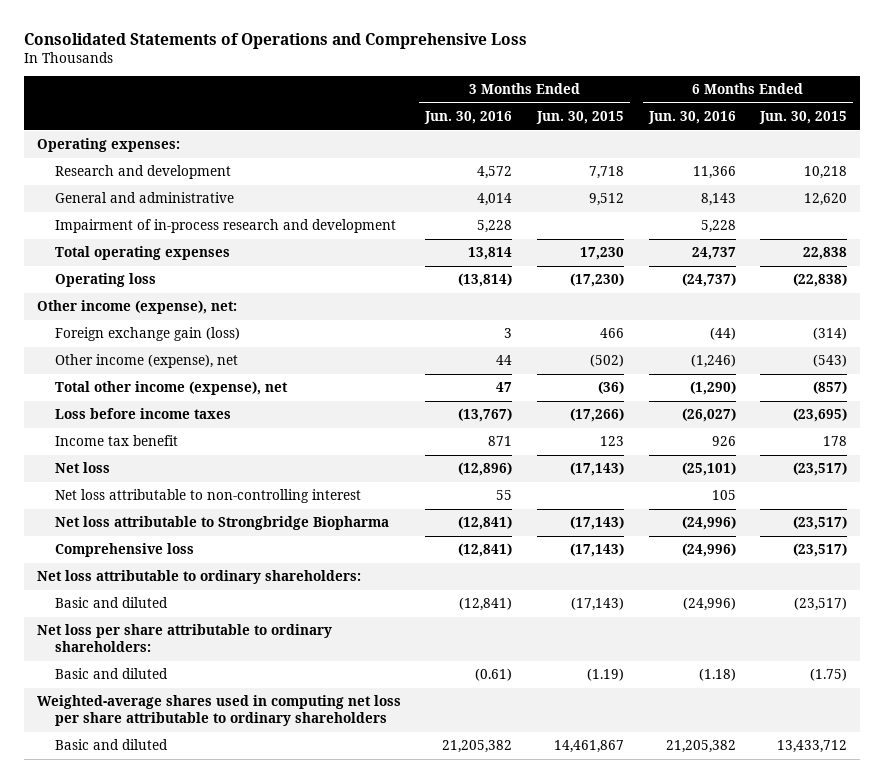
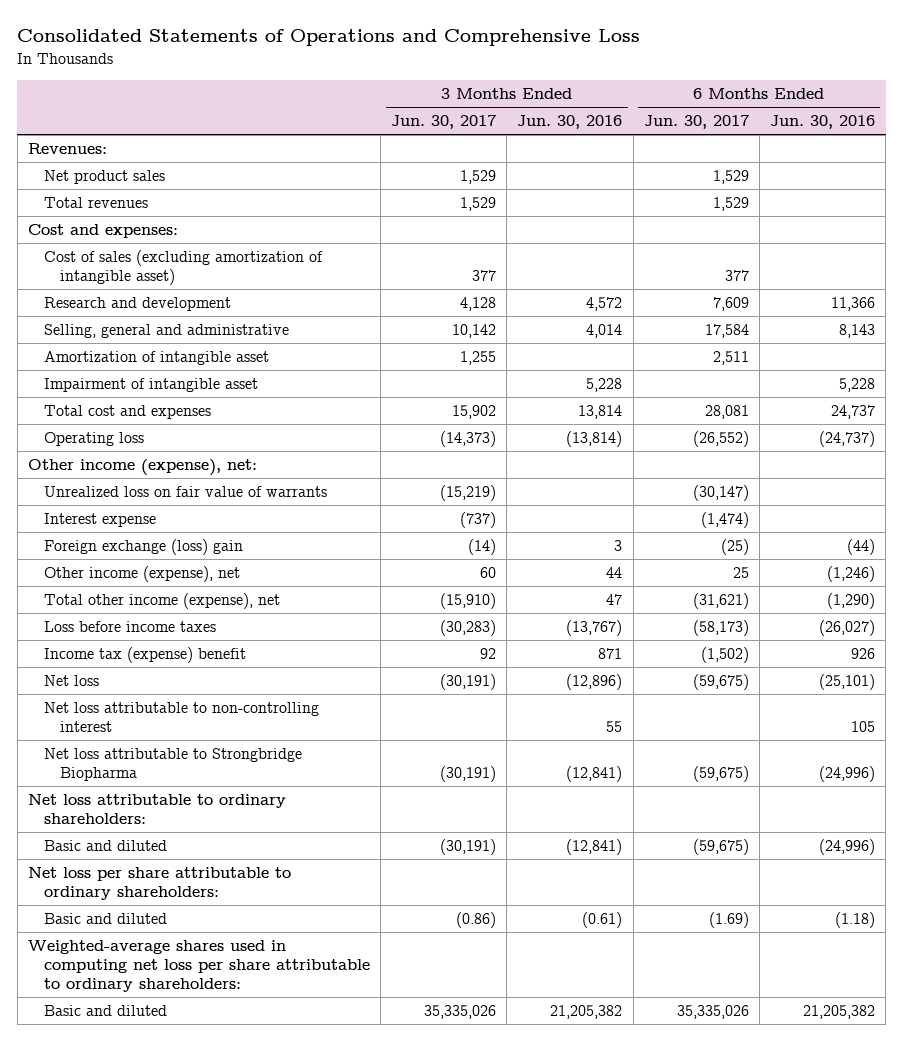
- | 3 Months Ended Jun. 30, 2016 | 3 Months Ended Jun. 30, 2015 | 6 Months Ended Jun. 30, 2016 | 6 Months Ended Jun. 30, 2015
+ | 3 Months Ended Jun. 30, 2017 | 3 Months Ended Jun. 30, 2016 | 6 Months Ended Jun. 30, 2017 | 6 Months Ended Jun. 30, 2016
- Operating expenses:
+ Revenues:
+ Net product sales | 1,529 | | 1,529 |
+ Total revenues | 1,529 | | 1,529 |
+ Cost and expenses:
+ Cost of sales (excluding amortization of intangible asset) | 377 | | 377 |
- General and administrative | 4,014 | 9,512 | 8,143 | 12,620
- Impairment of in-process research and development | 5,228 | | 5,228 |
- Total operating expenses | 13,814 | 17,230 | 24,737 | 22,838
+ Selling, general and administrative | 10,142 | 4,014 | 17,584 | 8,143
+ Amortization of intangible asset | 1,255 | | 2,511 |
+ Impairment of intangible asset | | 5,228 | | 5,228
+ Total cost and expenses | 15,902 | 13,814 | 28,081 | 24,737
- Foreign exchange gain (loss) | 3 | 466 | (44) | (314)
+ Unrealized loss on fair value of warrants | (15,219) | | (30,147) |
+ Interest expense | (737) | | (1,474) |
+ Foreign exchange (loss) gain | (14) | 3 | (25) | (44)
- Income tax benefit | 871 | 123 | 926 | 178
+ Income tax (expense) benefit | 92 | 871 | (1,502) | 926
- Comprehensive loss | (12,841) | (17,143) | (24,996) | (23,517)
- Weighted-average shares used in computing net loss per share attributable to ordinary shareholders
+ Weighted-average shares used in computing net loss per share attributable to ordinary shareholders:

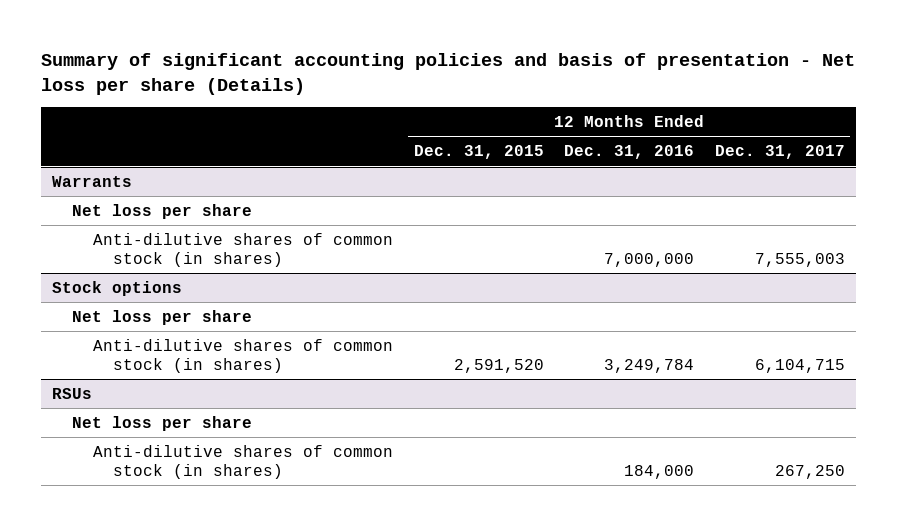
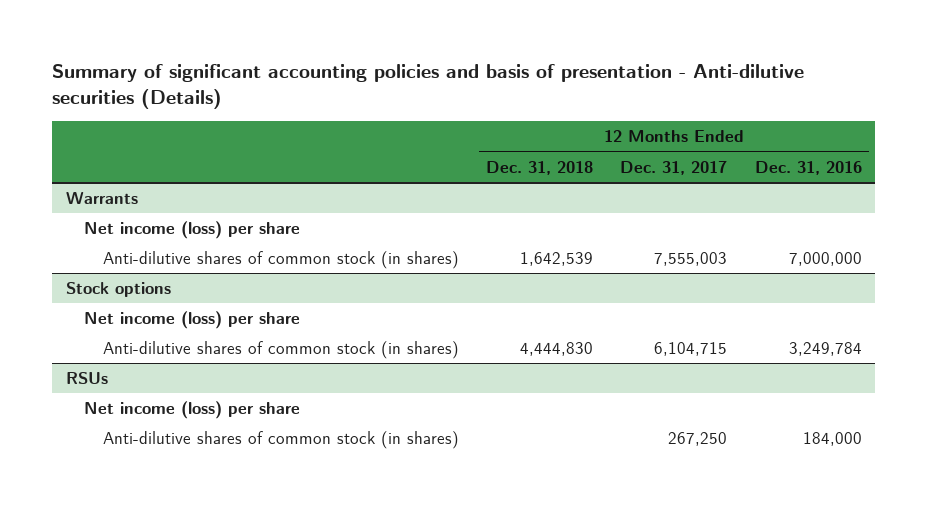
- Summary of significant accounting policies and basis of presentation - Net loss per share (Details)
+ Summary of significant accounting policies and basis of presentation - Anti-dilutive securities (Details)
- | 12 Months Ended Dec. 31, 2015 | 12 Months Ended Dec. 31, 2016 | 12 Months Ended Dec. 31, 2017
+ | 12 Months Ended Dec. 31, 2018 | 12 Months Ended Dec. 31, 2017 | 12 Months Ended Dec. 31, 2016
@ Warrants
- Net loss per share
+ Net income (loss) per share
@ Stock options
- Net loss per share
+ Net income (loss) per share
@ RSUs
- Net loss per share
+ Net income (loss) per share

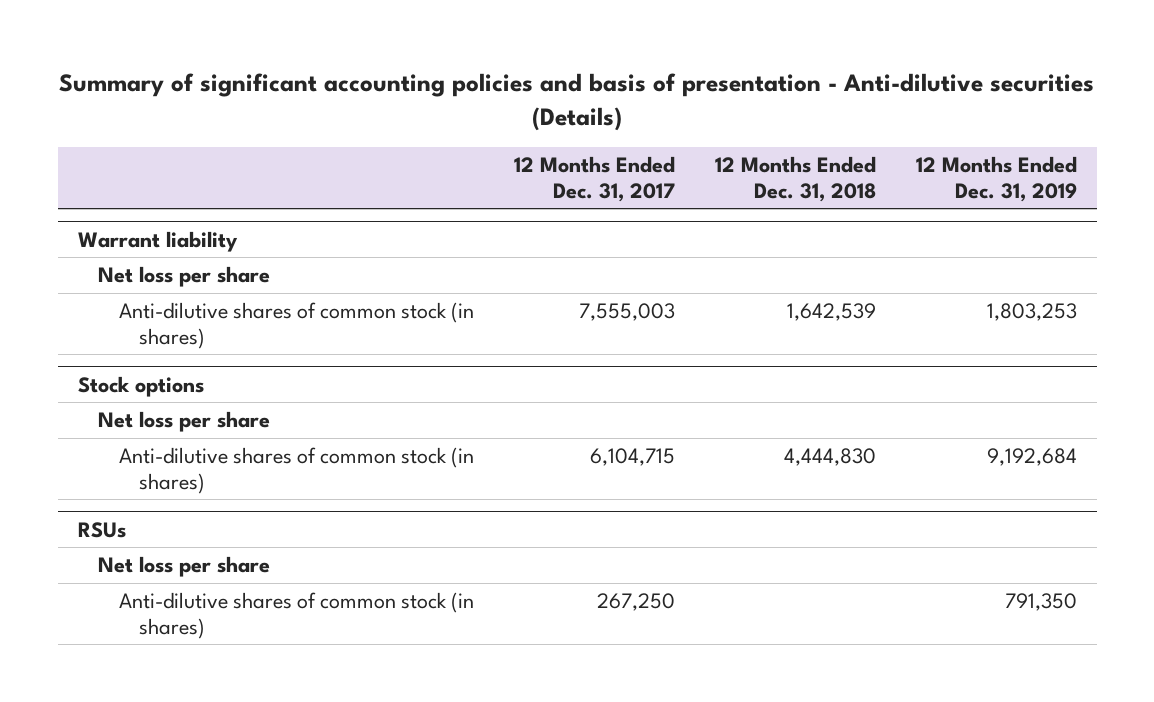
- | 12 Months Ended Dec. 31, 2018 | 12 Months Ended Dec. 31, 2017 | 12 Months Ended Dec. 31, 2016
+ | 12 Months Ended Dec. 31, 2017 | 12 Months Ended Dec. 31, 2018 | 12 Months Ended Dec. 31, 2019
- Warrants
- Net income (loss) per share
+ Warrant liability
+ Net loss per share
@ Stock options
- Net income (loss) per share
+ Net loss per share
@ RSUs
- Net income (loss) per share
+ Net loss per share

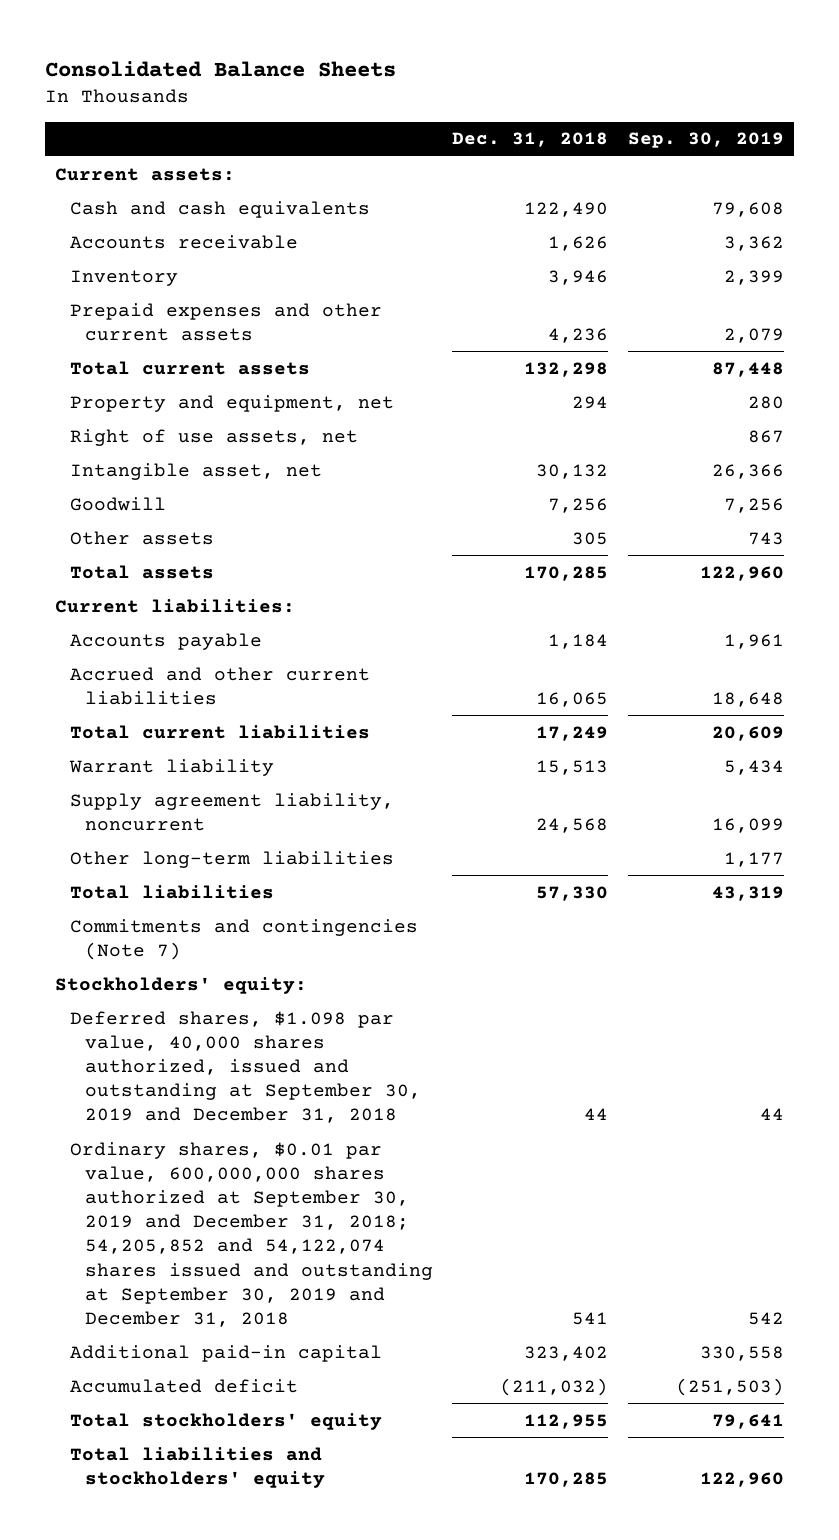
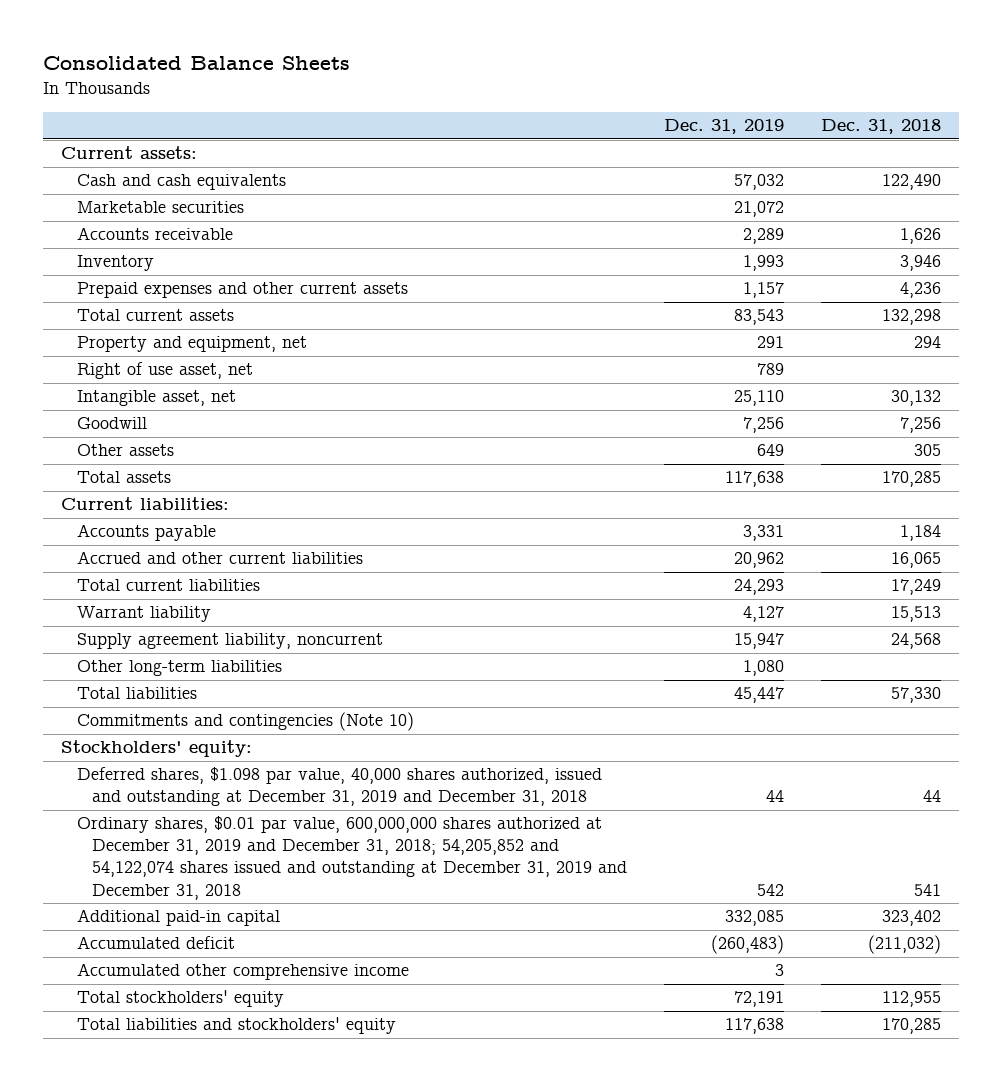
- | Dec. 31, 2018 | Sep. 30, 2019
+ | Dec. 31, 2019 | Dec. 31, 2018
+ Marketable securities | 21,072 |
- Right of use assets, net | | 867
+ Right of use asset, net | 789 |
- Commitments and contingencies (Note 7)
+ Commitments and contingencies (Note 10)
- Deferred shares, $1.098 par value, 40,000 shares authorized, issued and outstanding at September 30, 2019 and December 31, 2018 | 44 | 44
- Ordinary shares, $0.01 par value, 600,000,000 shares authorized at September 30, 2019 and December 31, 2018; 54,205,852 and 54,122,074 shares issued and outstanding at September 30, 2019 and December 31, 2018 | 541 | 542
+ Deferred shares, $1.098 par value, 40,000 shares authorized, issued and outstanding at December 31, 2019 and December 31, 2018 | 44 | 44
+ Ordinary shares, $0.01 par value, 600,000,000 shares authorized at December 31, 2019 and December 31, 2018; 54,205,852 and 54,122,074 shares issued and outstanding at December 31, 2019 and December 31, 2018 | 542 | 541
+ Accumulated other comprehensive income | 3 |

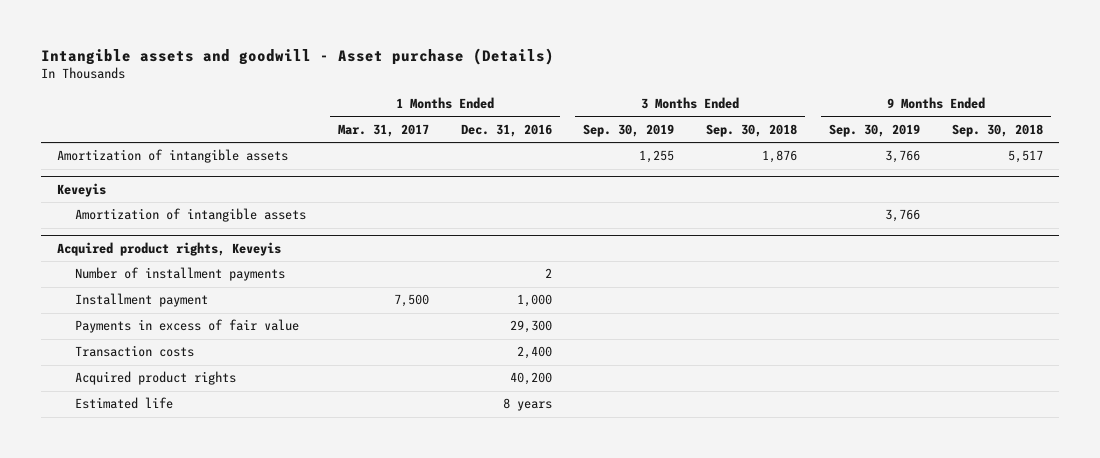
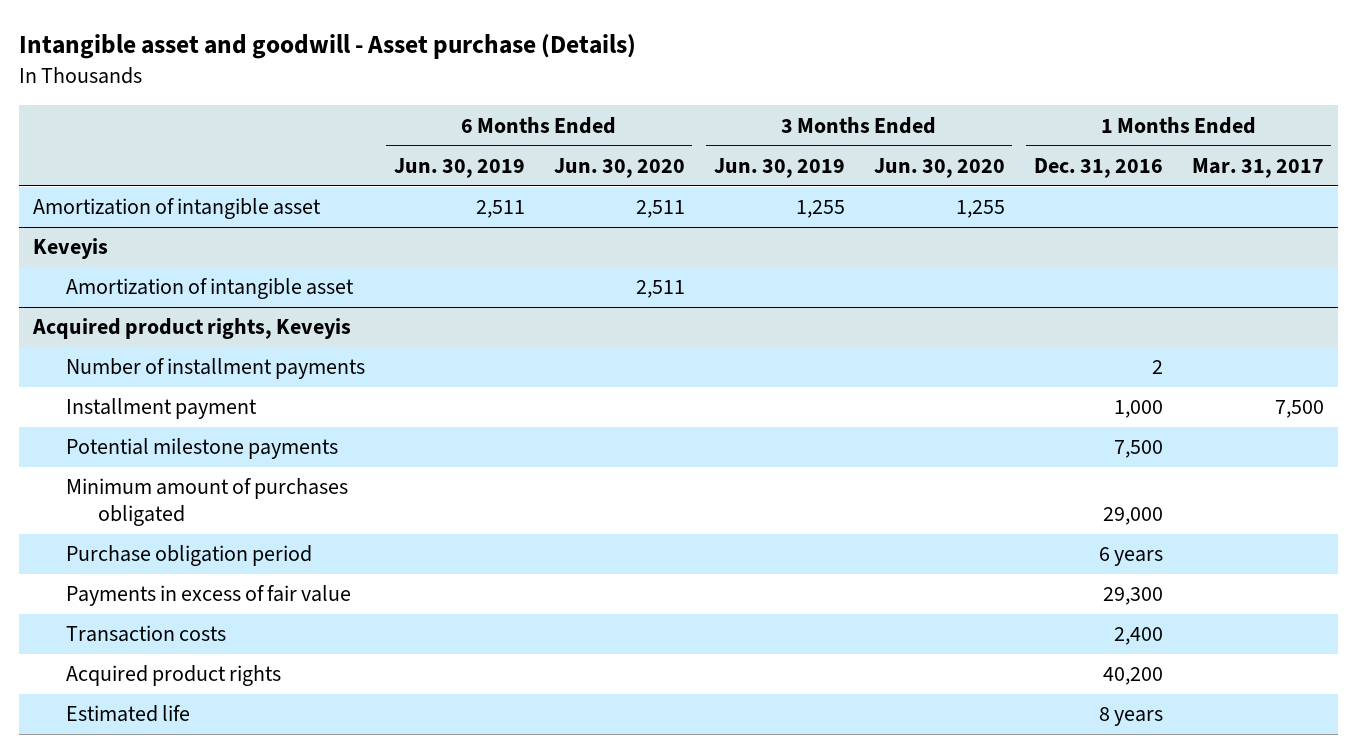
- Intangible assets and goodwill - Asset purchase (Details)
+ Intangible asset and goodwill - Asset purchase (Details)
- | 1 Months Ended Mar. 31, 2017 | 1 Months Ended Dec. 31, 2016 | 3 Months Ended Sep. 30, 2019 | 3 Months Ended Sep. 30, 2018 | 9 Months Ended Sep. 30, 2019 | 9 Months Ended Sep. 30, 2018
+ | 6 Months Ended Jun. 30, 2019 | 6 Months Ended Jun. 30, 2020 | 3 Months Ended Jun. 30, 2019 | 3 Months Ended Jun. 30, 2020 | 1 Months Ended Dec. 31, 2016 | 1 Months Ended Mar. 31, 2017
- Amortization of intangible assets | | | 1,255 | 1,876 | 3,766 | 5,517
+ Amortization of intangible asset | 2,511 | 2,511 | 1,255 | 1,255 | |
@ Keveyis
- Amortization of intangible assets | | | | | 3,766 |
+ Amortization of intangible asset | | 2,511 | | | |
@ Acquired product rights, Keveyis
+ Potential milestone payments | | | | | 7,500 |
+ Minimum amount of purchases obligated | | | | | 29,000 |
+ Purchase obligation period | | | | | 6 years |

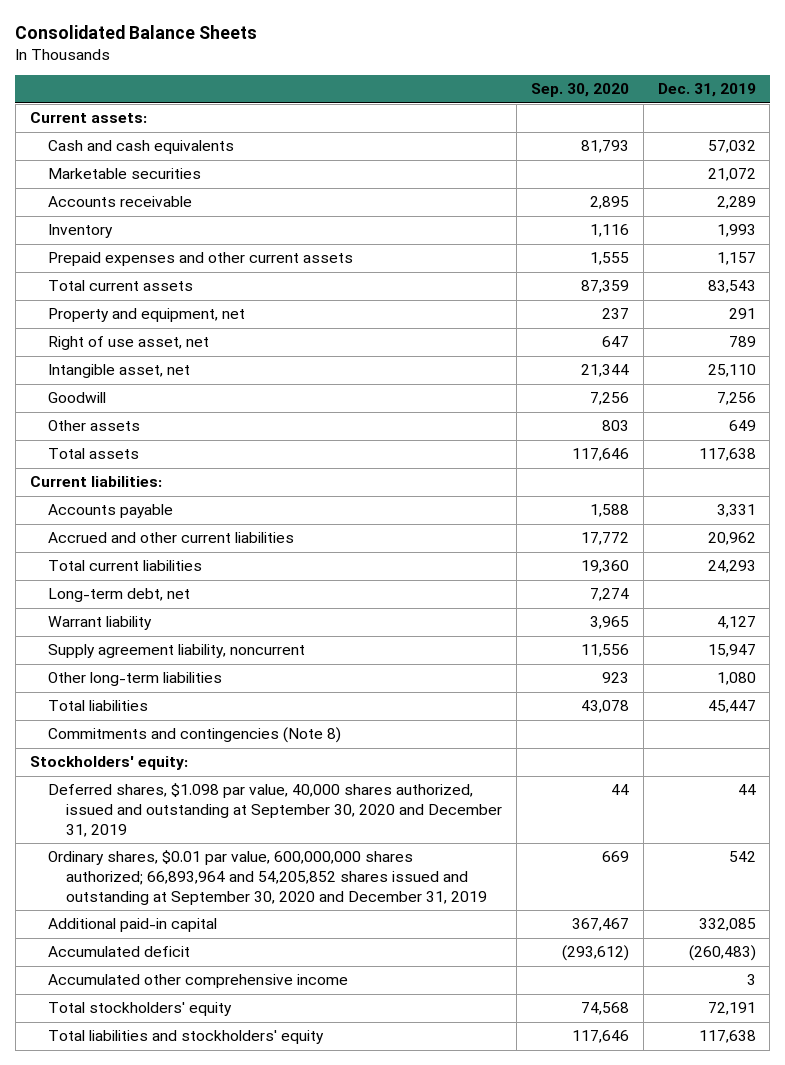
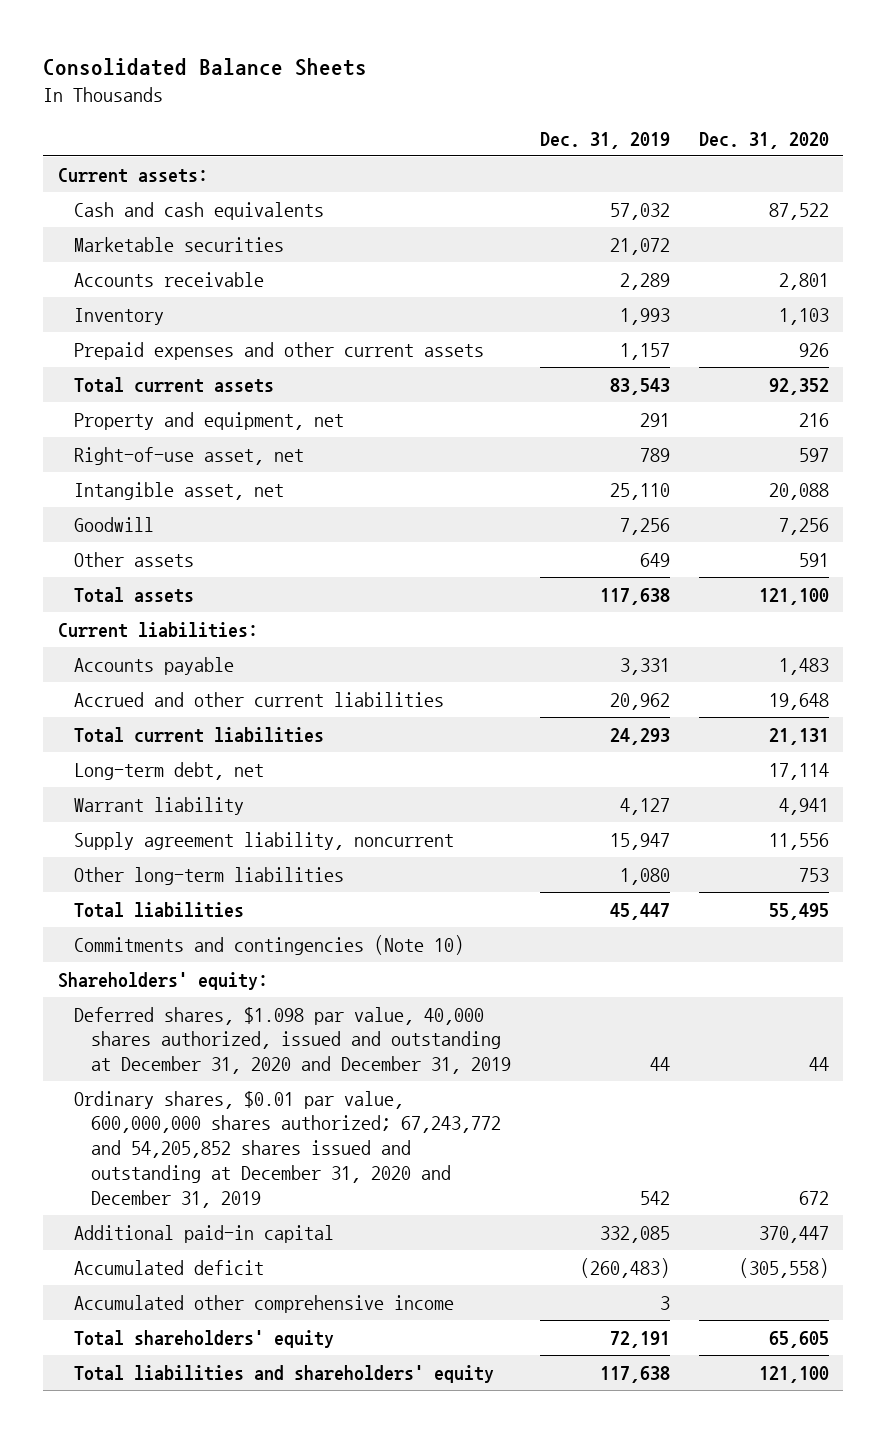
- | Sep. 30, 2020 | Dec. 31, 2019
+ | Dec. 31, 2019 | Dec. 31, 2020
- Right of use asset, net | 647 | 789
+ Right-of-use asset, net | 789 | 597
- Commitments and contingencies (Note 8)
- Stockholders' equity:
- Deferred shares, $1.098 par value, 40,000 shares authorized, issued and outstanding at September 30, 2020 and December 31, 2019 | 44 | 44
- Ordinary shares, $0.01 par value, 600,000,000 shares authorized; 66,893,964 and 54,205,852 shares issued and outstanding at September 30, 2020 and December 31, 2019 | 669 | 542
+ Commitments and contingencies (Note 10)
+ Shareholders' equity:
+ Deferred shares, $1.098 par value, 40,000 shares authorized, issued and outstanding at December 31, 2020 and December 31, 2019 | 44 | 44
+ Ordinary shares, $0.01 par value, 600,000,000 shares authorized; 67,243,772 and 54,205,852 shares issued and outstanding at December 31, 2020 and December 31, 2019 | 542 | 672
- Total stockholders' equity | 74,568 | 72,191
- Total liabilities and stockholders' equity | 117,646 | 117,638
+ Total shareholders' equity | 72,191 | 65,605
+ Total liabilities and shareholders' equity | 117,638 | 121,100

